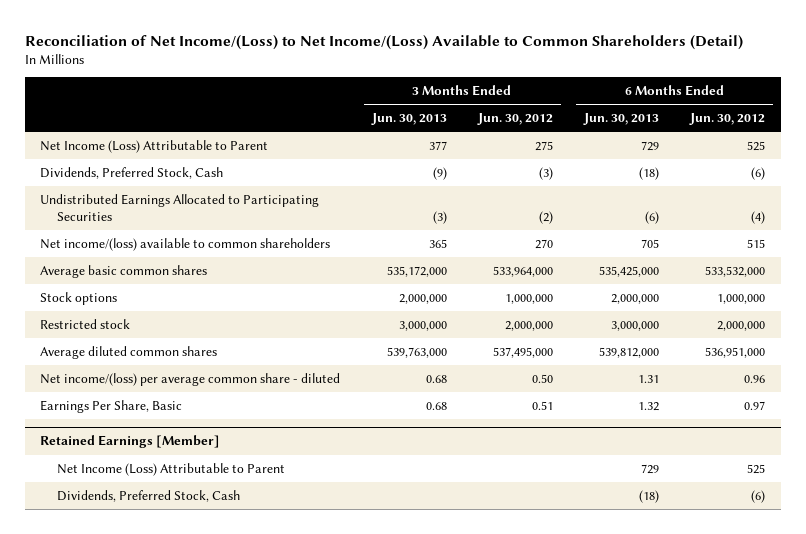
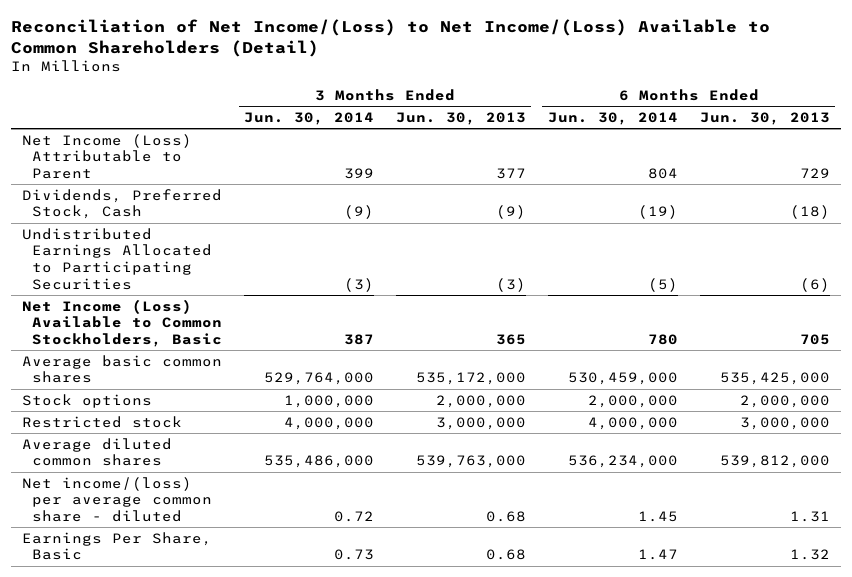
- | 3 Months Ended Jun. 30, 2013 | 3 Months Ended Jun. 30, 2012 | 6 Months Ended Jun. 30, 2013 | 6 Months Ended Jun. 30, 2012
+ | 3 Months Ended Jun. 30, 2014 | 3 Months Ended Jun. 30, 2013 | 6 Months Ended Jun. 30, 2014 | 6 Months Ended Jun. 30, 2013
- Net income/(loss) available to common shareholders | 365 | 270 | 705 | 515
+ Net Income (Loss) Available to Common Stockholders, Basic | 387 | 365 | 780 | 705
- Retained Earnings [Member]
- Net Income (Loss) Attributable to Parent | | | 729 | 525
- Dividends, Preferred Stock, Cash | | | (18) | (6)

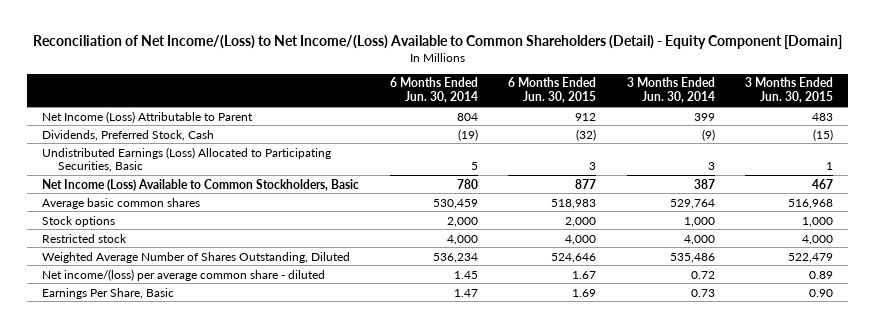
- Reconciliation of Net Income/(Loss) to Net Income/(Loss) Available to Common Shareholders (Detail)
+ Reconciliation of Net Income/(Loss) to Net Income/(Loss) Available to Common Shareholders (Detail) - Equity Component [Domain]
- | 3 Months Ended Jun. 30, 2014 | 3 Months Ended Jun. 30, 2013 | 6 Months Ended Jun. 30, 2014 | 6 Months Ended Jun. 30, 2013
+ | 6 Months Ended Jun. 30, 2014 | 6 Months Ended Jun. 30, 2015 | 3 Months Ended Jun. 30, 2014 | 3 Months Ended Jun. 30, 2015
- Undistributed Earnings Allocated to Participating Securities | (3) | (3) | (5) | (6)
+ Undistributed Earnings (Loss) Allocated to Participating Securities, Basic | 5 | 3 | 3 | 1
- Average basic common shares | 529,764,000 | 535,172,000 | 530,459,000 | 535,425,000
- Stock options | 1,000,000 | 2,000,000 | 2,000,000 | 2,000,000
- Restricted stock | 4,000,000 | 3,000,000 | 4,000,000 | 3,000,000
- Average diluted common shares | 535,486,000 | 539,763,000 | 536,234,000 | 539,812,000
+ Average basic common shares | 530,459 | 518,983 | 529,764 | 516,968
+ Stock options | 2,000 | 2,000 | 1,000 | 1,000
+ Restricted stock | 4,000 | 4,000 | 4,000 | 4,000
+ Weighted Average Number of Shares Outstanding, Diluted | 536,234 | 524,646 | 535,486 | 522,479

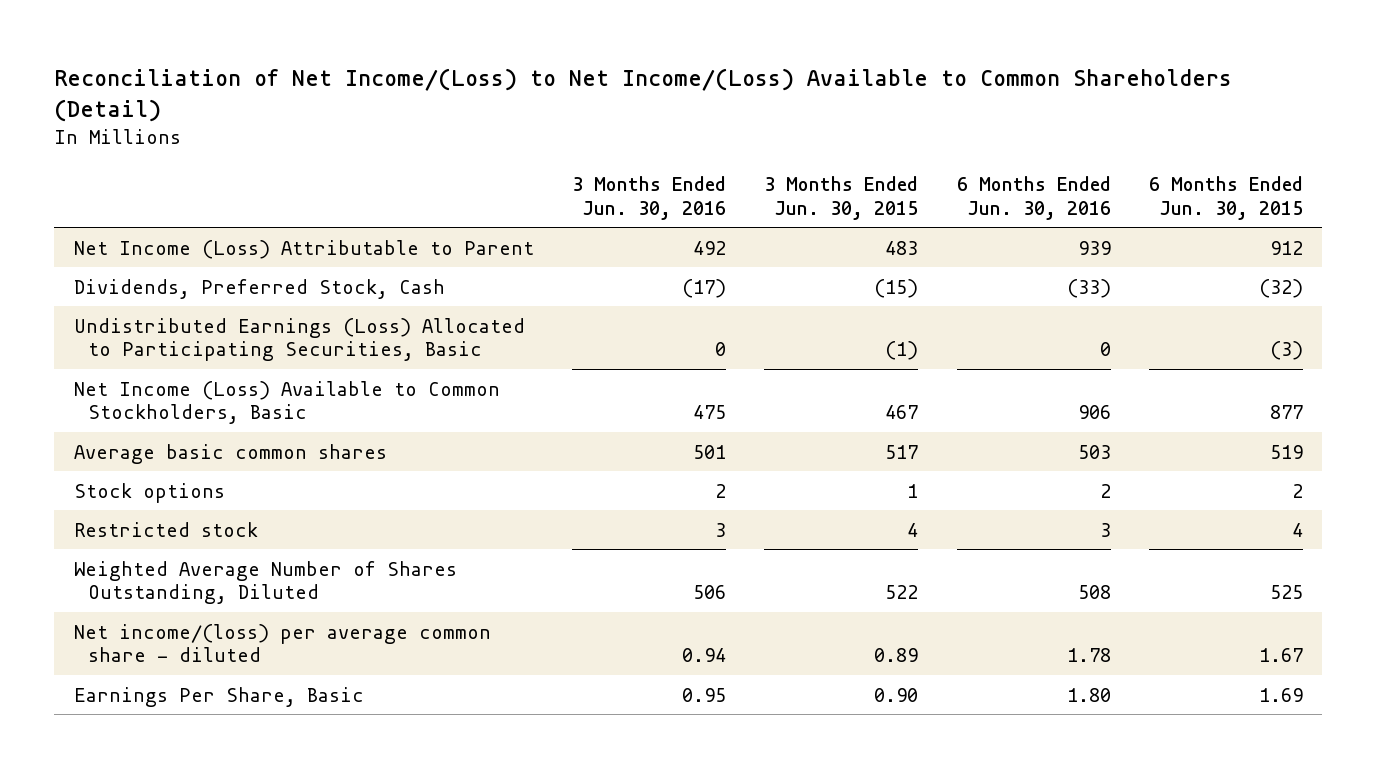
- Reconciliation of Net Income/(Loss) to Net Income/(Loss) Available to Common Shareholders (Detail) - Equity Component [Domain]
+ Reconciliation of Net Income/(Loss) to Net Income/(Loss) Available to Common Shareholders (Detail)
- | 6 Months Ended Jun. 30, 2014 | 6 Months Ended Jun. 30, 2015 | 3 Months Ended Jun. 30, 2014 | 3 Months Ended Jun. 30, 2015
+ | 3 Months Ended Jun. 30, 2016 | 3 Months Ended Jun. 30, 2015 | 6 Months Ended Jun. 30, 2016 | 6 Months Ended Jun. 30, 2015
- Undistributed Earnings (Loss) Allocated to Participating Securities, Basic | 5 | 3 | 3 | 1
+ Undistributed Earnings (Loss) Allocated to Participating Securities, Basic | 0 | (1) | 0 | (3)
- Average basic common shares | 530,459 | 518,983 | 529,764 | 516,968
- Stock options | 2,000 | 2,000 | 1,000 | 1,000
- Restricted stock | 4,000 | 4,000 | 4,000 | 4,000
- Weighted Average Number of Shares Outstanding, Diluted | 536,234 | 524,646 | 535,486 | 522,479
+ Average basic common shares | 501 | 517 | 503 | 519
+ Stock options | 2 | 1 | 2 | 2
+ Restricted stock | 3 | 4 | 3 | 4
+ Weighted Average Number of Shares Outstanding, Diluted | 506 | 522 | 508 | 525

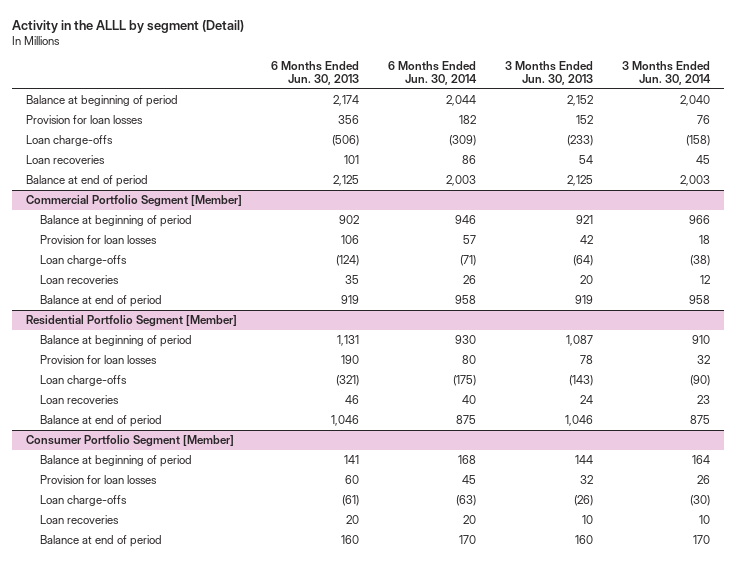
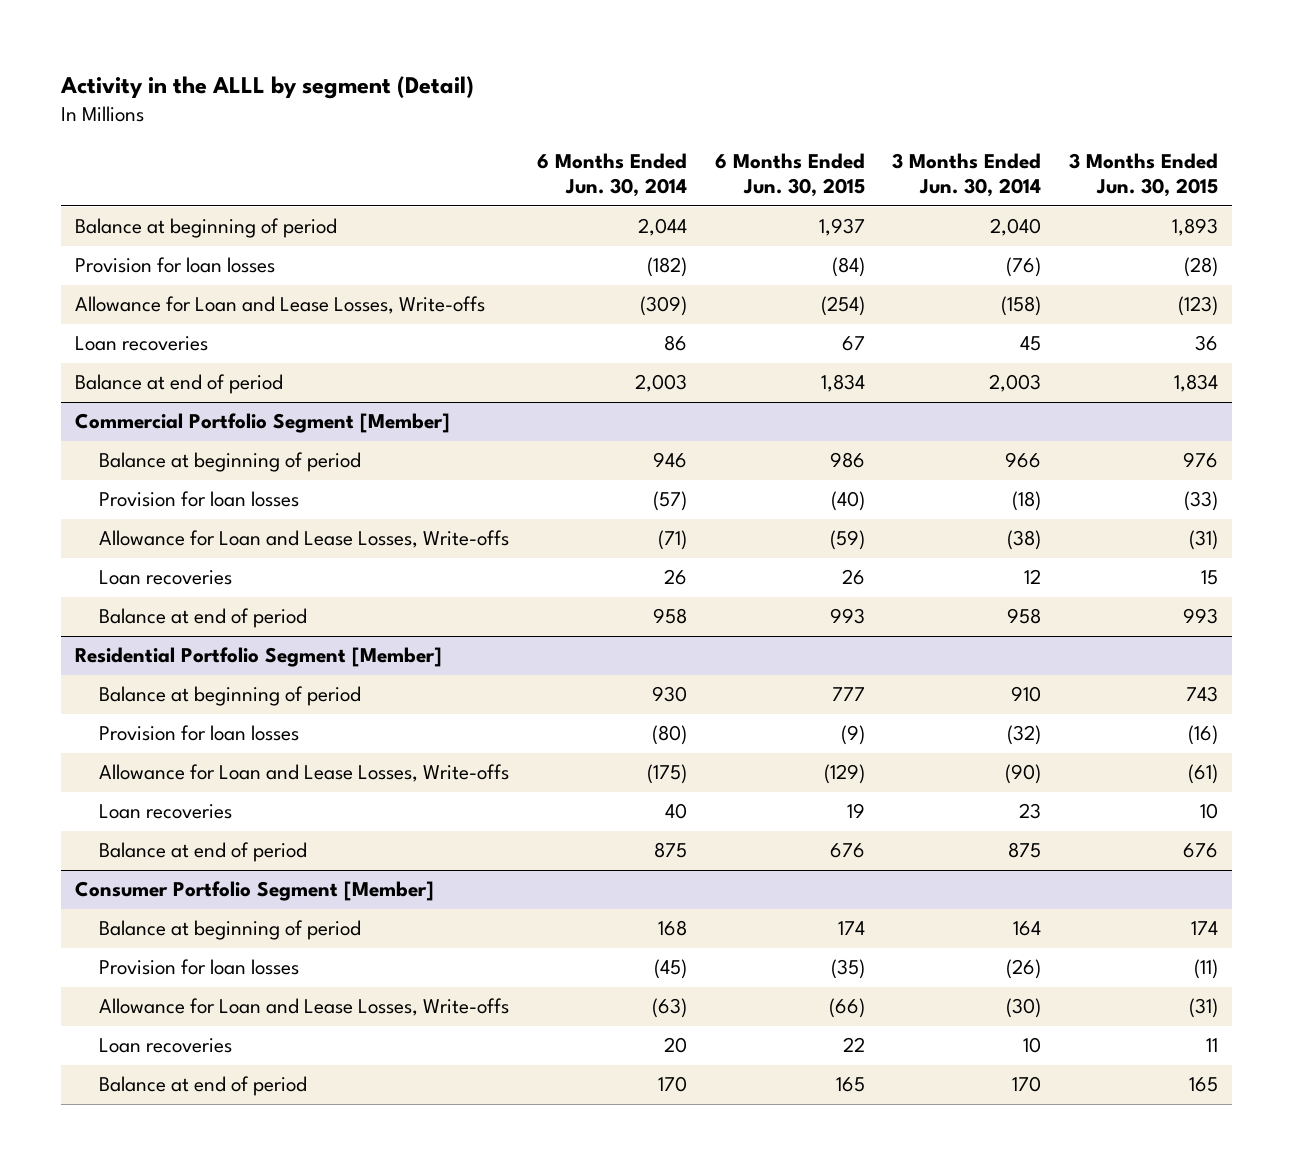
- | 6 Months Ended Jun. 30, 2013 | 6 Months Ended Jun. 30, 2014 | 3 Months Ended Jun. 30, 2013 | 3 Months Ended Jun. 30, 2014
+ | 6 Months Ended Jun. 30, 2014 | 6 Months Ended Jun. 30, 2015 | 3 Months Ended Jun. 30, 2014 | 3 Months Ended Jun. 30, 2015
- Provision for loan losses | 356 | 182 | 152 | 76
- Loan charge-offs | (506) | (309) | (233) | (158)
+ Provision for loan losses | (182) | (84) | (76) | (28)
+ Allowance for Loan and Lease Losses, Write-offs | (309) | (254) | (158) | (123)
@ Commercial Portfolio Segment [Member]
- Provision for loan losses | 106 | 57 | 42 | 18
- Loan charge-offs | (124) | (71) | (64) | (38)
+ Provision for loan losses | (57) | (40) | (18) | (33)
+ Allowance for Loan and Lease Losses, Write-offs | (71) | (59) | (38) | (31)
@ Residential Portfolio Segment [Member]
- Provision for loan losses | 190 | 80 | 78 | 32
- Loan charge-offs | (321) | (175) | (143) | (90)
+ Provision for loan losses | (80) | (9) | (32) | (16)
+ Allowance for Loan and Lease Losses, Write-offs | (175) | (129) | (90) | (61)
@ Consumer Portfolio Segment [Member]
- Provision for loan losses | 60 | 45 | 32 | 26
- Loan charge-offs | (61) | (63) | (26) | (30)
+ Provision for loan losses | (45) | (35) | (26) | (11)
+ Allowance for Loan and Lease Losses, Write-offs | (63) | (66) | (30) | (31)

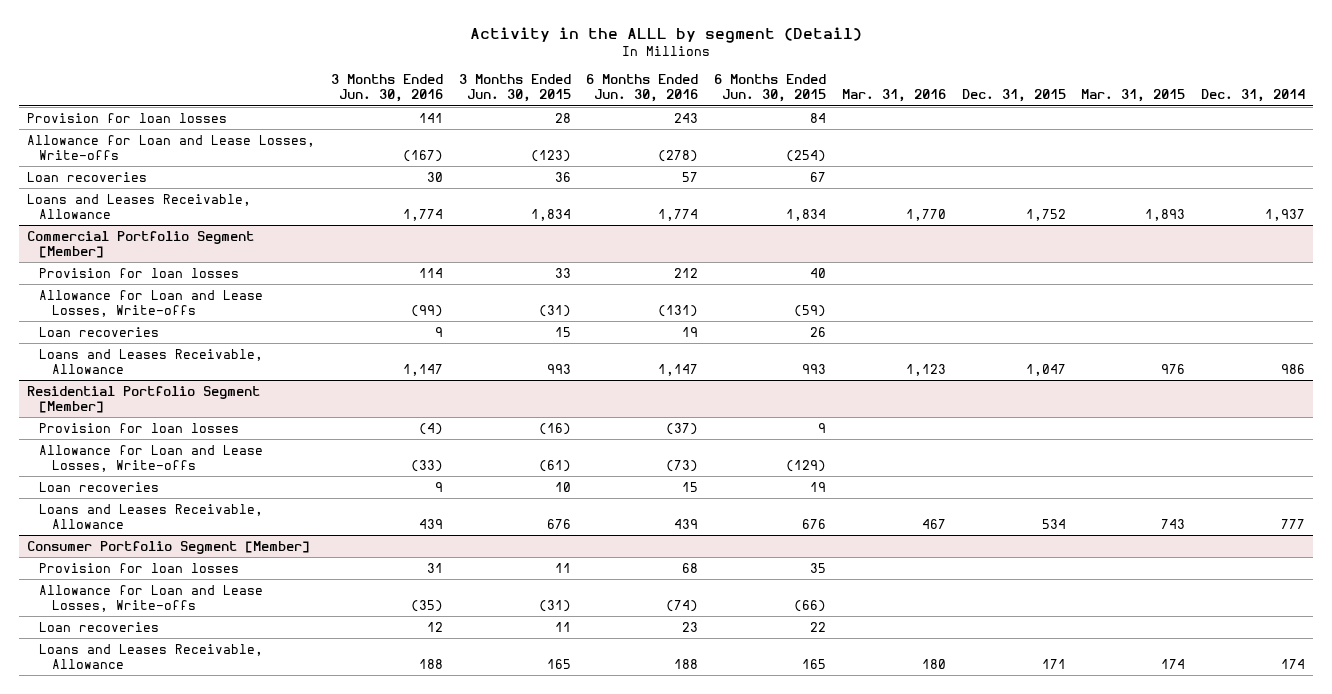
- | 6 Months Ended Jun. 30, 2014 | 6 Months Ended Jun. 30, 2015 | 3 Months Ended Jun. 30, 2014 | 3 Months Ended Jun. 30, 2015
+ | 3 Months Ended Jun. 30, 2016 | 3 Months Ended Jun. 30, 2015 | 6 Months Ended Jun. 30, 2016 | 6 Months Ended Jun. 30, 2015 | Mar. 31, 2016 | Dec. 31, 2015 | Mar. 31, 2015 | Dec. 31, 2014
- Balance at beginning of period | 2,044 | 1,937 | 2,040 | 1,893
- Provision for loan losses | (182) | (84) | (76) | (28)
+ Provision for loan losses | 141 | 28 | 243 | 84 | | | |
- Balance at end of period | 2,003 | 1,834 | 2,003 | 1,834
+ Loans and Leases Receivable, Allowance | 1,774 | 1,834 | 1,774 | 1,834 | 1,770 | 1,752 | 1,893 | 1,937
@ Commercial Portfolio Segment [Member]
- Balance at beginning of period | 946 | 986 | 966 | 976
- Provision for loan losses | (57) | (40) | (18) | (33)
+ Provision for loan losses | 114 | 33 | 212 | 40 | | | |
- Balance at end of period | 958 | 993 | 958 | 993
+ Loans and Leases Receivable, Allowance | 1,147 | 993 | 1,147 | 993 | 1,123 | 1,047 | 976 | 986
@ Residential Portfolio Segment [Member]
- Balance at beginning of period | 930 | 777 | 910 | 743
- Provision for loan losses | (80) | (9) | (32) | (16)
+ Provision for loan losses | (4) | (16) | (37) | 9 | | | |
- Balance at end of period | 875 | 676 | 875 | 676
+ Loans and Leases Receivable, Allowance | 439 | 676 | 439 | 676 | 467 | 534 | 743 | 777
@ Consumer Portfolio Segment [Member]
- Balance at beginning of period | 168 | 174 | 164 | 174
- Provision for loan losses | (45) | (35) | (26) | (11)
+ Provision for loan losses | 31 | 11 | 68 | 35 | | | |
- Balance at end of period | 170 | 165 | 170 | 165
+ Loans and Leases Receivable, Allowance | 188 | 165 | 188 | 165 | 180 | 171 | 174 | 174

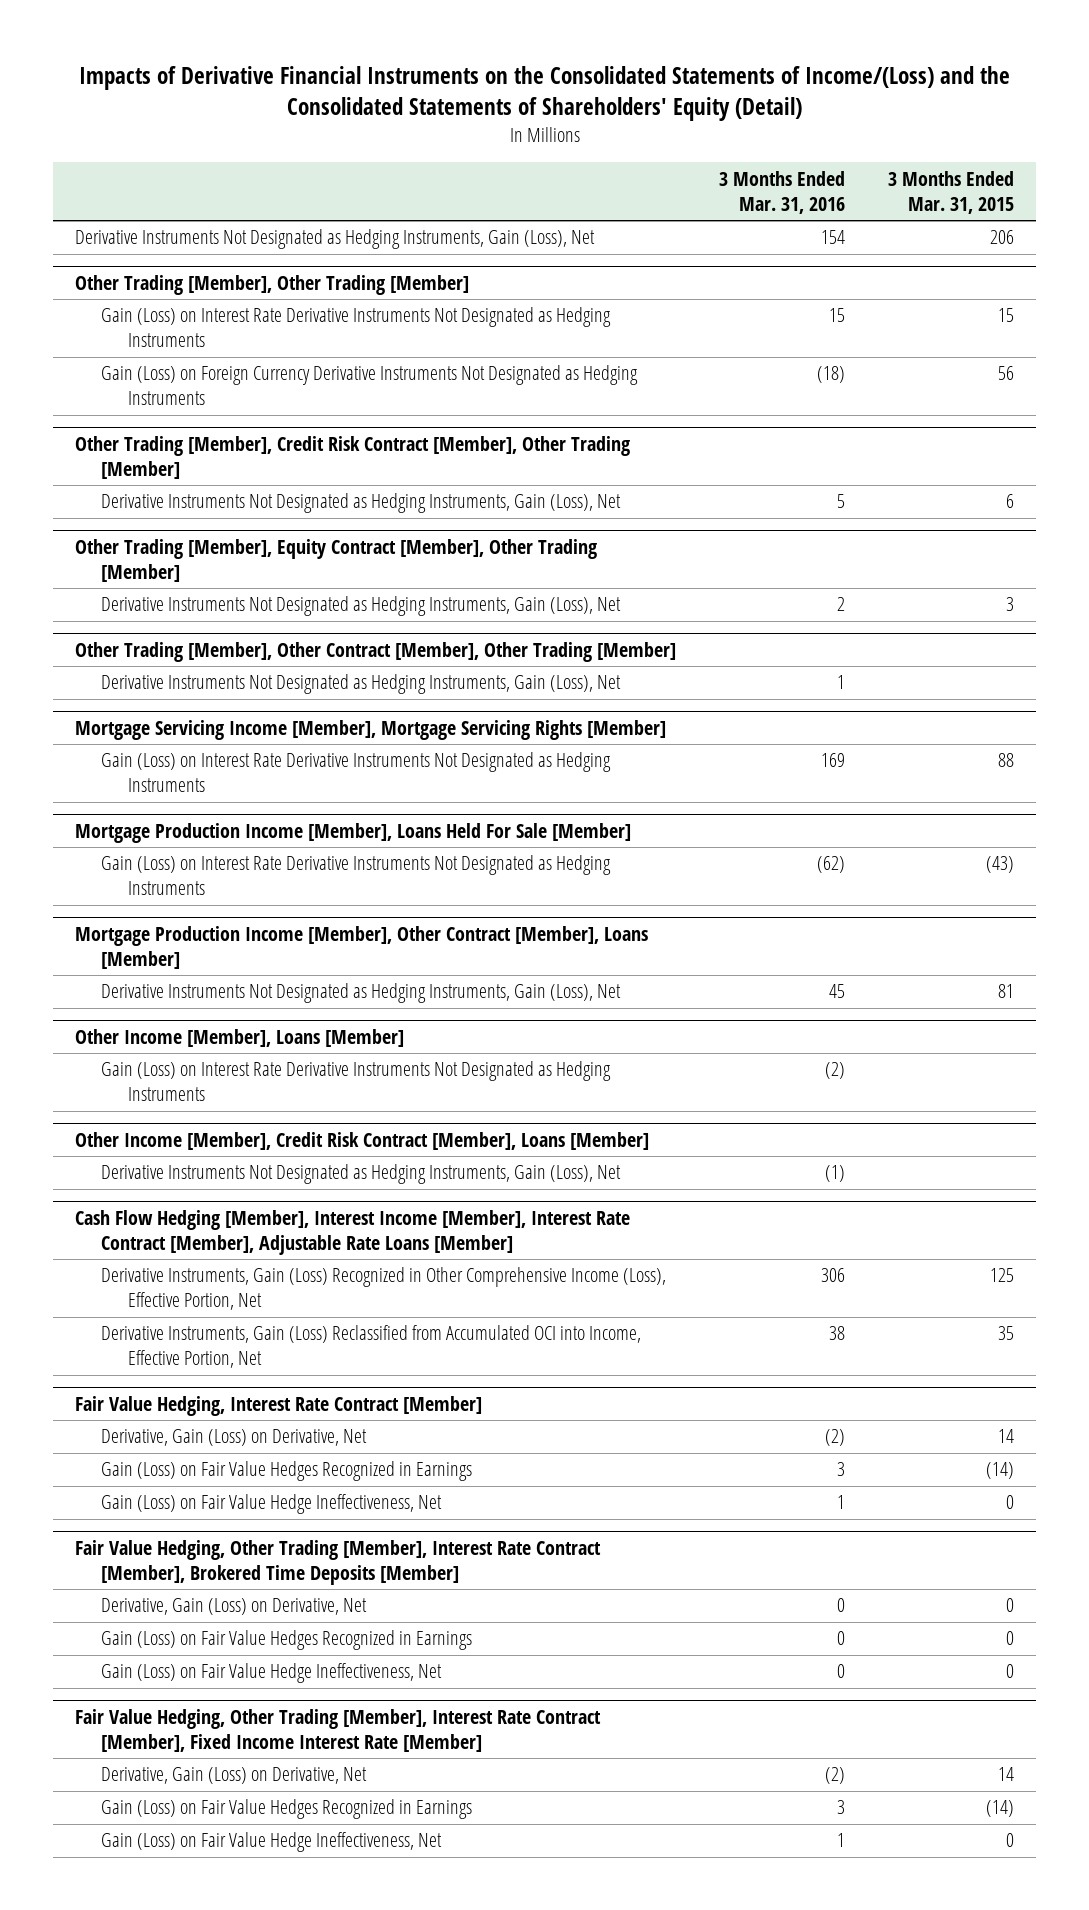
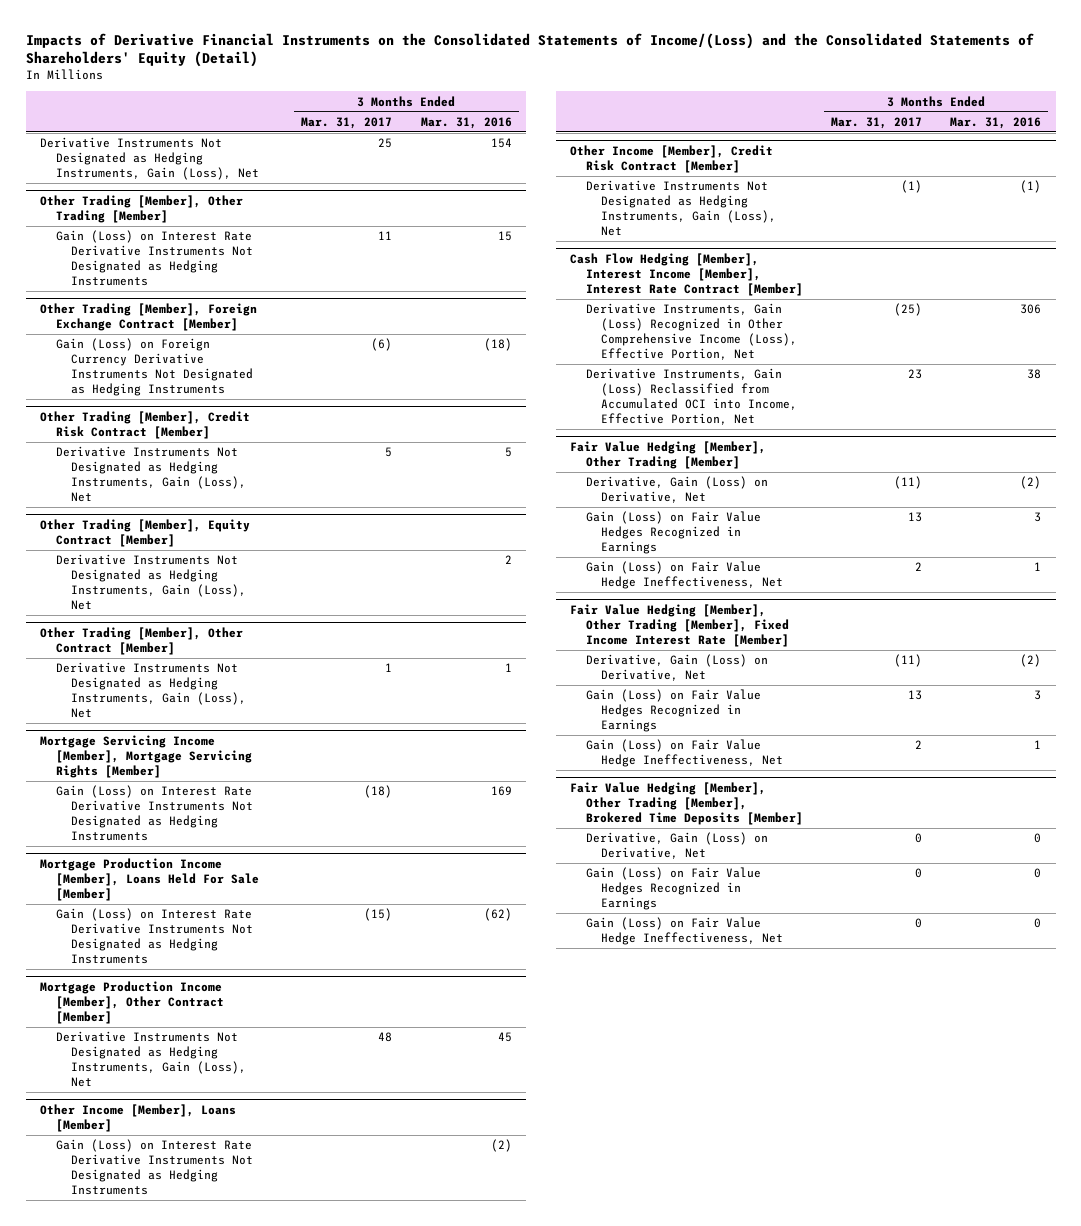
- | 3 Months Ended Mar. 31, 2016 | 3 Months Ended Mar. 31, 2015
+ | 3 Months Ended Mar. 31, 2017 | 3 Months Ended Mar. 31, 2016
+ Other Trading [Member], Foreign Exchange Contract [Member]
- Other Trading [Member], Credit Risk Contract [Member], Other Trading [Member]
+ Other Trading [Member], Credit Risk Contract [Member]
- Other Trading [Member], Equity Contract [Member], Other Trading [Member]
+ Other Trading [Member], Equity Contract [Member]
- Other Trading [Member], Other Contract [Member], Other Trading [Member]
+ Other Trading [Member], Other Contract [Member]
- Mortgage Production Income [Member], Other Contract [Member], Loans [Member]
+ Mortgage Production Income [Member], Other Contract [Member]
- Other Income [Member], Credit Risk Contract [Member], Loans [Member]
+ Other Income [Member], Credit Risk Contract [Member]
- Cash Flow Hedging [Member], Interest Income [Member], Interest Rate Contract [Member], Adjustable Rate Loans [Member]
+ Cash Flow Hedging [Member], Interest Income [Member], Interest Rate Contract [Member]
- Fair Value Hedging, Interest Rate Contract [Member]
+ Fair Value Hedging [Member], Other Trading [Member]
- Fair Value Hedging, Other Trading [Member], Interest Rate Contract [Member], Brokered Time Deposits [Member]
- Derivative, Gain (Loss) on Derivative, Net | 0 | 0
- Gain (Loss) on Fair Value Hedges Recognized in Earnings | 0 | 0
- Gain (Loss) on Fair Value Hedge Ineffectiveness, Net | 0 | 0
- Fair Value Hedging, Other Trading [Member], Interest Rate Contract [Member], Fixed Income Interest Rate [Member]
+ Fair Value Hedging [Member], Other Trading [Member], Fixed Income Interest Rate [Member]
+ Fair Value Hedging [Member], Other Trading [Member], Brokered Time Deposits [Member]
+ Derivative, Gain (Loss) on Derivative, Net | 0 | 0
+ Gain (Loss) on Fair Value Hedges Recognized in Earnings | 0 | 0
+ Gain (Loss) on Fair Value Hedge Ineffectiveness, Net | 0 | 0

